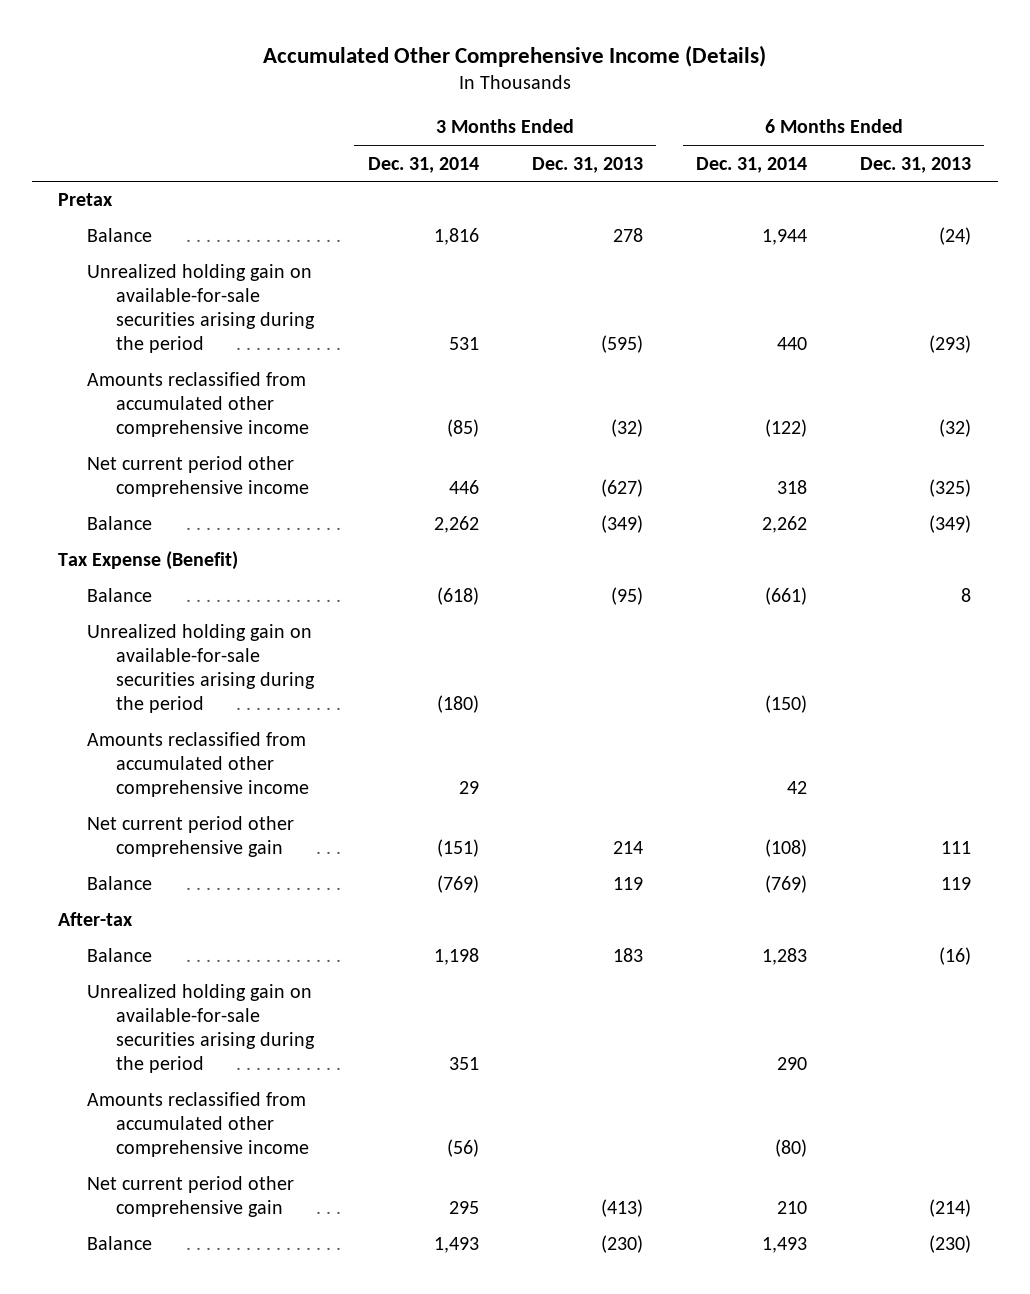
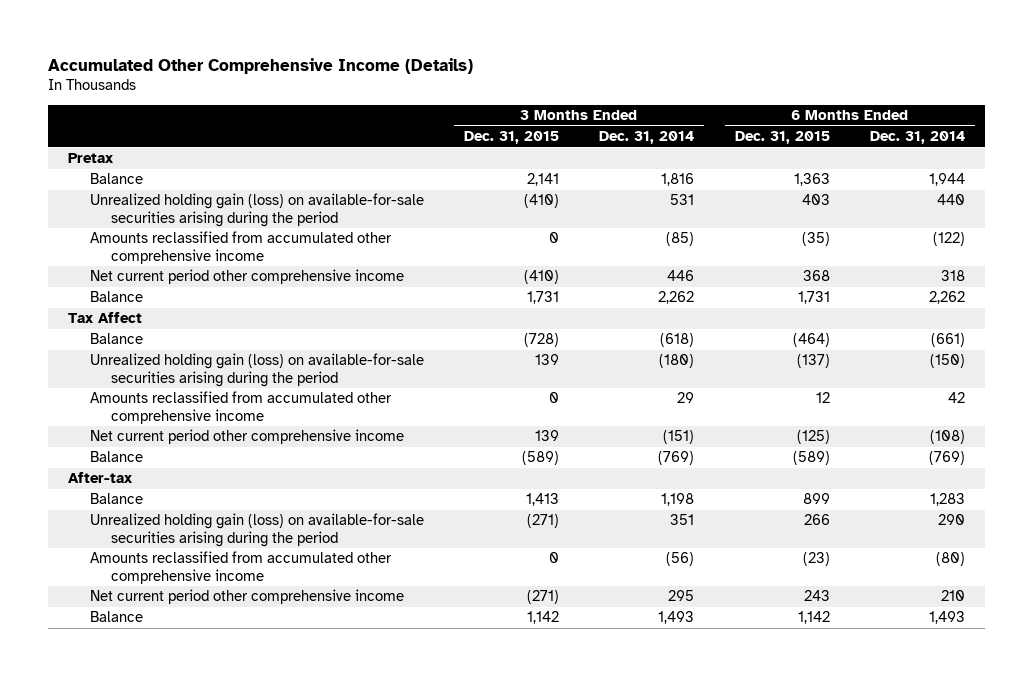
- | 3 Months Ended Dec. 31, 2014 | 3 Months Ended Dec. 31, 2013 | 6 Months Ended Dec. 31, 2014 | 6 Months Ended Dec. 31, 2013
+ | 3 Months Ended Dec. 31, 2015 | 3 Months Ended Dec. 31, 2014 | 6 Months Ended Dec. 31, 2015 | 6 Months Ended Dec. 31, 2014
- Unrealized holding gain on available-for-sale securities arising during the period | 531 | (595) | 440 | (293)
+ Unrealized holding gain (loss) on available-for-sale securities arising during the period | (410) | 531 | 403 | 440
- Tax Expense (Benefit)
+ Tax Affect
- Unrealized holding gain on available-for-sale securities arising during the period | (180) | | (150) |
+ Unrealized holding gain (loss) on available-for-sale securities arising during the period | 139 | (180) | (137) | (150)
- Net current period other comprehensive gain | (151) | 214 | (108) | 111
+ Net current period other comprehensive income | 139 | (151) | (125) | (108)
- Unrealized holding gain on available-for-sale securities arising during the period | 351 | | 290 |
+ Unrealized holding gain (loss) on available-for-sale securities arising during the period | (271) | 351 | 266 | 290
- Net current period other comprehensive gain | 295 | (413) | 210 | (214)
+ Net current period other comprehensive income | (271) | 295 | 243 | 210

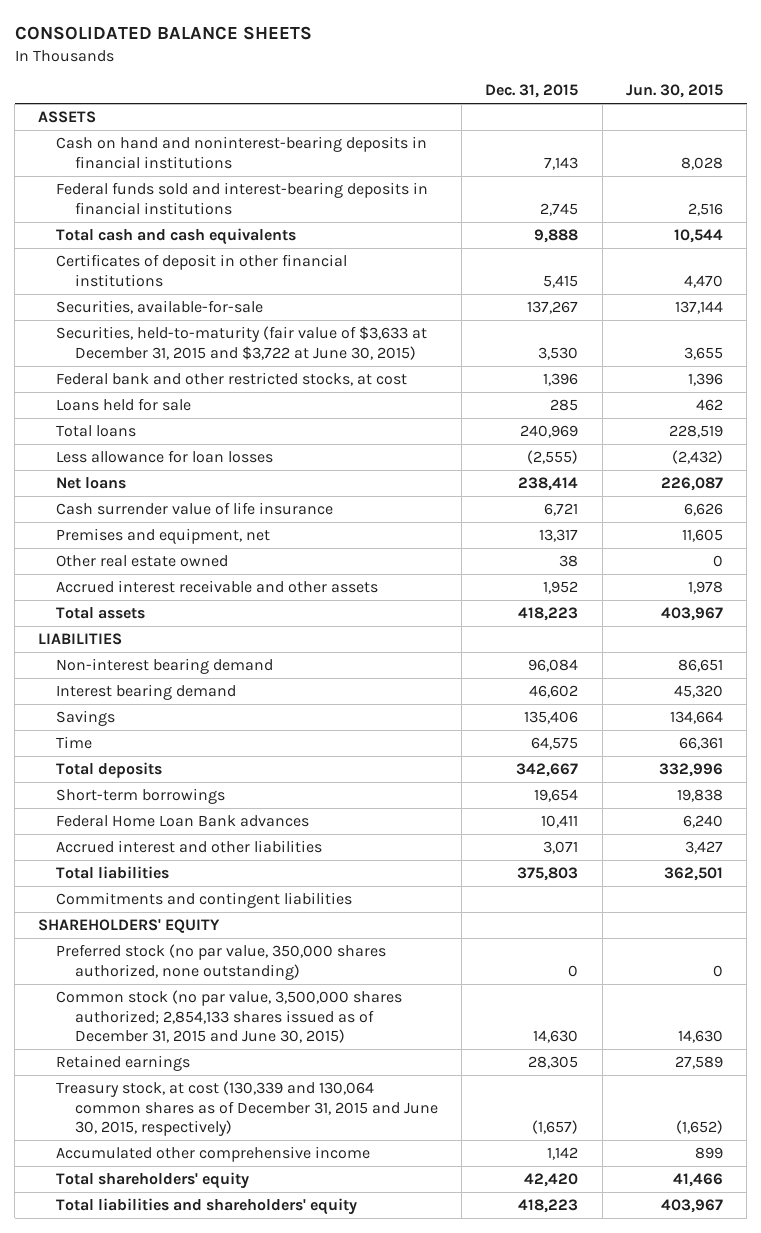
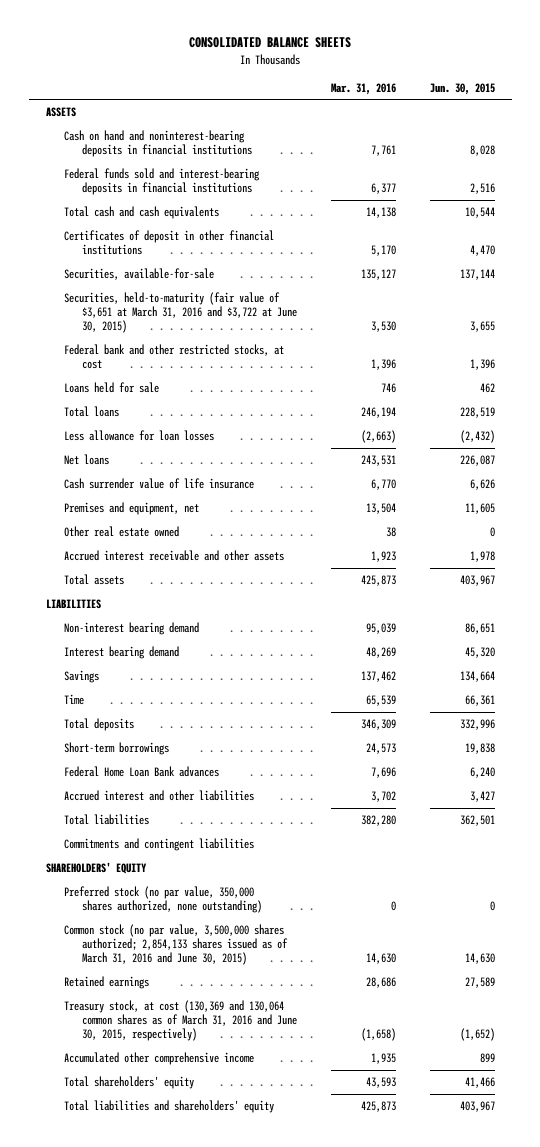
- | Dec. 31, 2015 | Jun. 30, 2015
+ | Mar. 31, 2016 | Jun. 30, 2015
- Securities, held-to-maturity (fair value of $3,633 at December 31, 2015 and $3,722 at June 30, 2015) | 3,530 | 3,655
+ Securities, held-to-maturity (fair value of $3,651 at March 31, 2016 and $3,722 at June 30, 2015) | 3,530 | 3,655
- Common stock (no par value, 3,500,000 shares authorized; 2,854,133 shares issued as of December 31, 2015 and June 30, 2015) | 14,630 | 14,630
+ Common stock (no par value, 3,500,000 shares authorized; 2,854,133 shares issued as of March 31, 2016 and June 30, 2015) | 14,630 | 14,630
- Treasury stock, at cost (130,339 and 130,064 common shares as of December 31, 2015 and June 30, 2015, respectively) | (1,657) | (1,652)
+ Treasury stock, at cost (130,369 and 130,064 common shares as of March 31, 2016 and June 30, 2015, respectively) | (1,658) | (1,652)

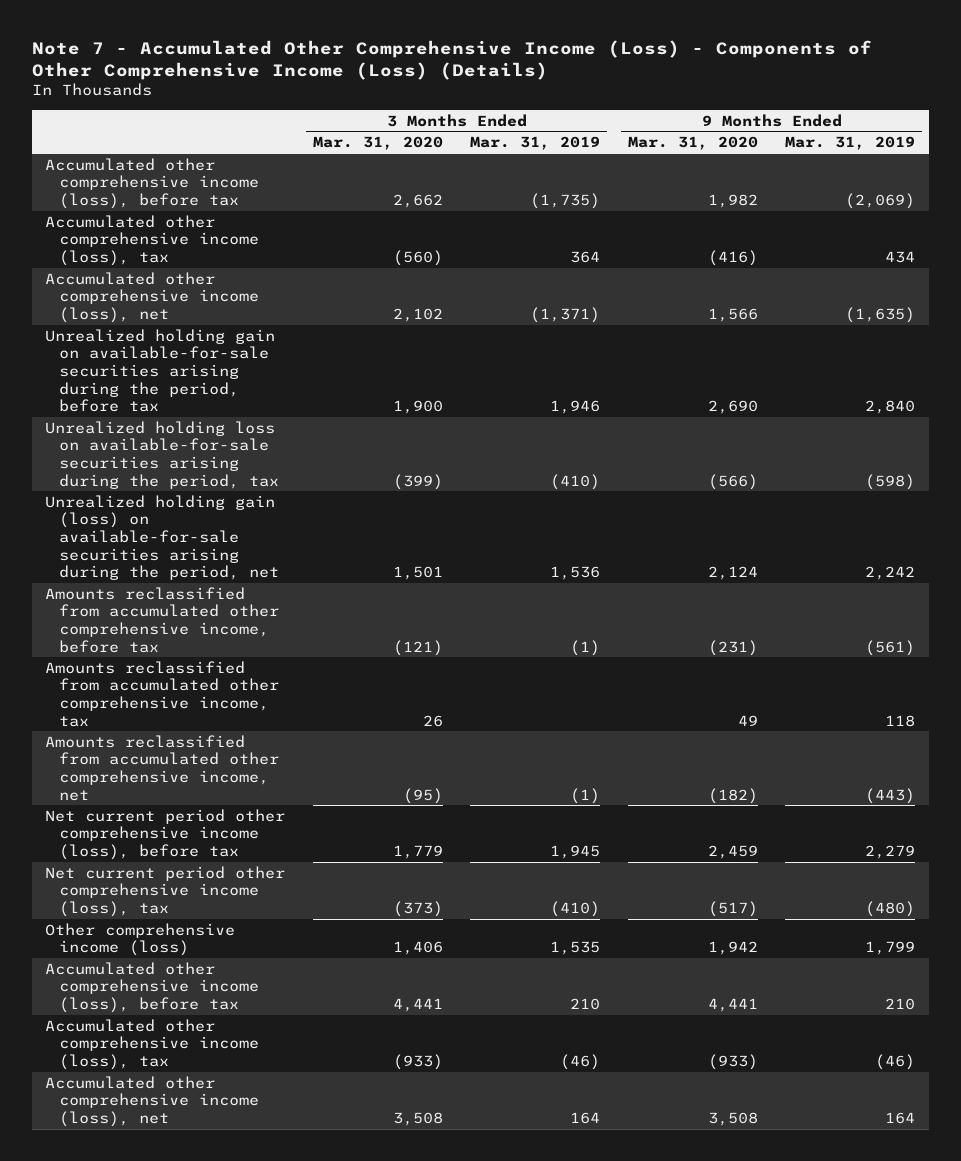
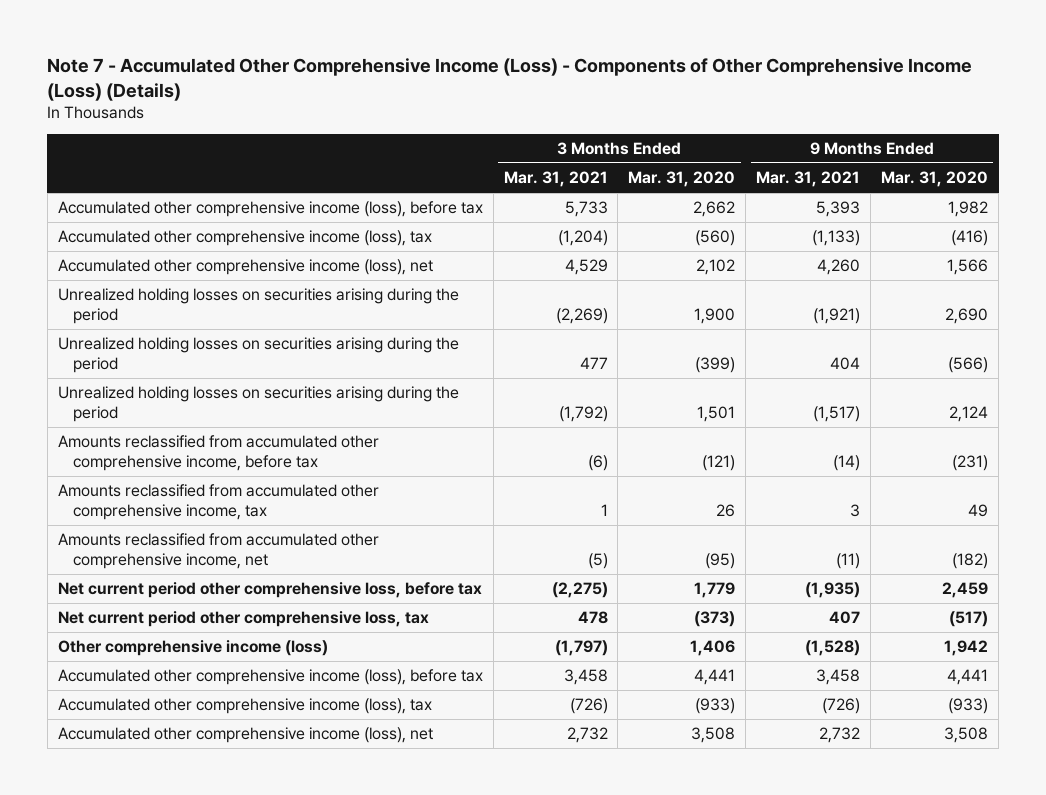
- | 3 Months Ended Mar. 31, 2020 | 3 Months Ended Mar. 31, 2019 | 9 Months Ended Mar. 31, 2020 | 9 Months Ended Mar. 31, 2019
+ | 3 Months Ended Mar. 31, 2021 | 3 Months Ended Mar. 31, 2020 | 9 Months Ended Mar. 31, 2021 | 9 Months Ended Mar. 31, 2020
- Unrealized holding gain on available-for-sale securities arising during the period, before tax | 1,900 | 1,946 | 2,690 | 2,840
- Unrealized holding loss on available-for-sale securities arising during the period, tax | (399) | (410) | (566) | (598)
- Unrealized holding gain (loss) on available-for-sale securities arising during the period, net | 1,501 | 1,536 | 2,124 | 2,242
+ Unrealized holding losses on securities arising during the period | (2,269) | 1,900 | (1,921) | 2,690
+ Unrealized holding losses on securities arising during the period | 477 | (399) | 404 | (566)
+ Unrealized holding losses on securities arising during the period | (1,792) | 1,501 | (1,517) | 2,124
- Net current period other comprehensive income (loss), before tax | 1,779 | 1,945 | 2,459 | 2,279
- Net current period other comprehensive income (loss), tax | (373) | (410) | (517) | (480)
+ Net current period other comprehensive loss, before tax | (2,275) | 1,779 | (1,935) | 2,459
+ Net current period other comprehensive loss, tax | 478 | (373) | 407 | (517)

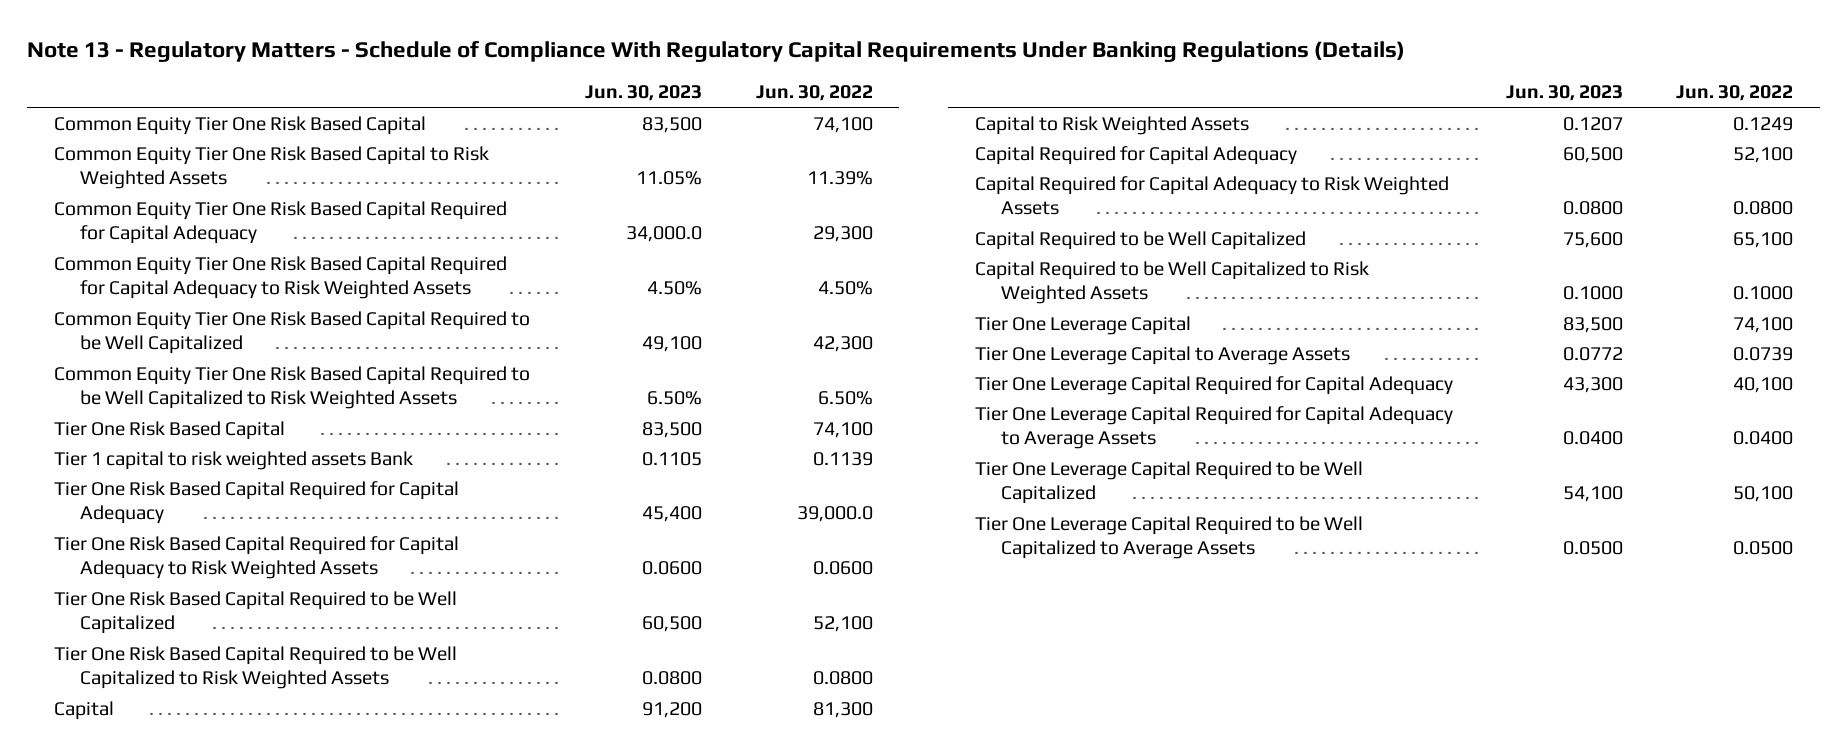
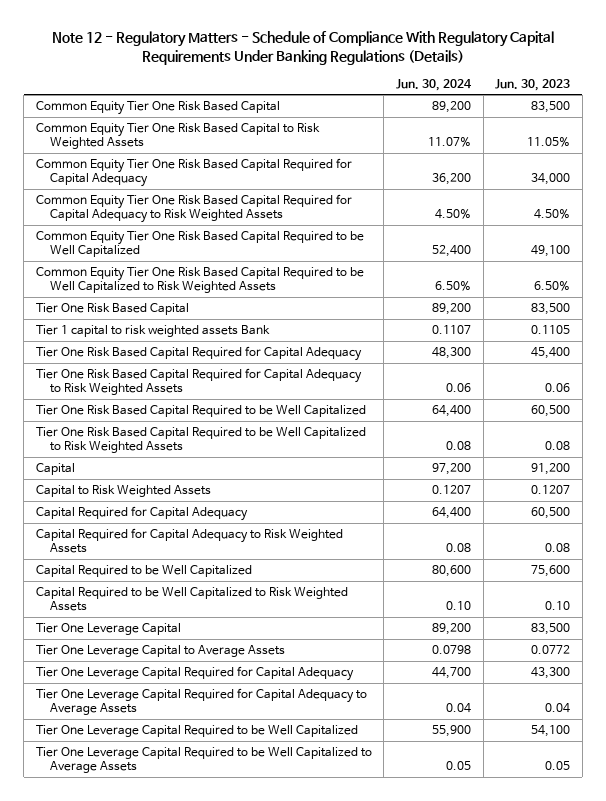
- Note 13 - Regulatory Matters - Schedule of Compliance With Regulatory Capital Requirements Under Banking Regulations (Details)
+ Note 12 - Regulatory Matters - Schedule of Compliance With Regulatory Capital Requirements Under Banking Regulations (Details)
- | Jun. 30, 2023 | Jun. 30, 2022
+ | Jun. 30, 2024 | Jun. 30, 2023
- Common Equity Tier One Risk Based Capital Required for Capital Adequacy | 34,000.0 | 29,300
+ Common Equity Tier One Risk Based Capital Required for Capital Adequacy | 36,200 | 34,000
- Tier One Risk Based Capital Required for Capital Adequacy to Risk Weighted Assets | 0.0600 | 0.0600
+ Tier One Risk Based Capital Required for Capital Adequacy to Risk Weighted Assets | 0.06 | 0.06
- Tier One Risk Based Capital Required to be Well Capitalized to Risk Weighted Assets | 0.0800 | 0.0800
+ Tier One Risk Based Capital Required to be Well Capitalized to Risk Weighted Assets | 0.08 | 0.08
- Capital Required for Capital Adequacy to Risk Weighted Assets | 0.0800 | 0.0800
+ Capital Required for Capital Adequacy to Risk Weighted Assets | 0.08 | 0.08
- Capital Required to be Well Capitalized to Risk Weighted Assets | 0.1000 | 0.1000
+ Capital Required to be Well Capitalized to Risk Weighted Assets | 0.10 | 0.10
- Tier One Leverage Capital Required for Capital Adequacy to Average Assets | 0.0400 | 0.0400
+ Tier One Leverage Capital Required for Capital Adequacy to Average Assets | 0.04 | 0.04
- Tier One Leverage Capital Required to be Well Capitalized to Average Assets | 0.0500 | 0.0500
+ Tier One Leverage Capital Required to be Well Capitalized to Average Assets | 0.05 | 0.05

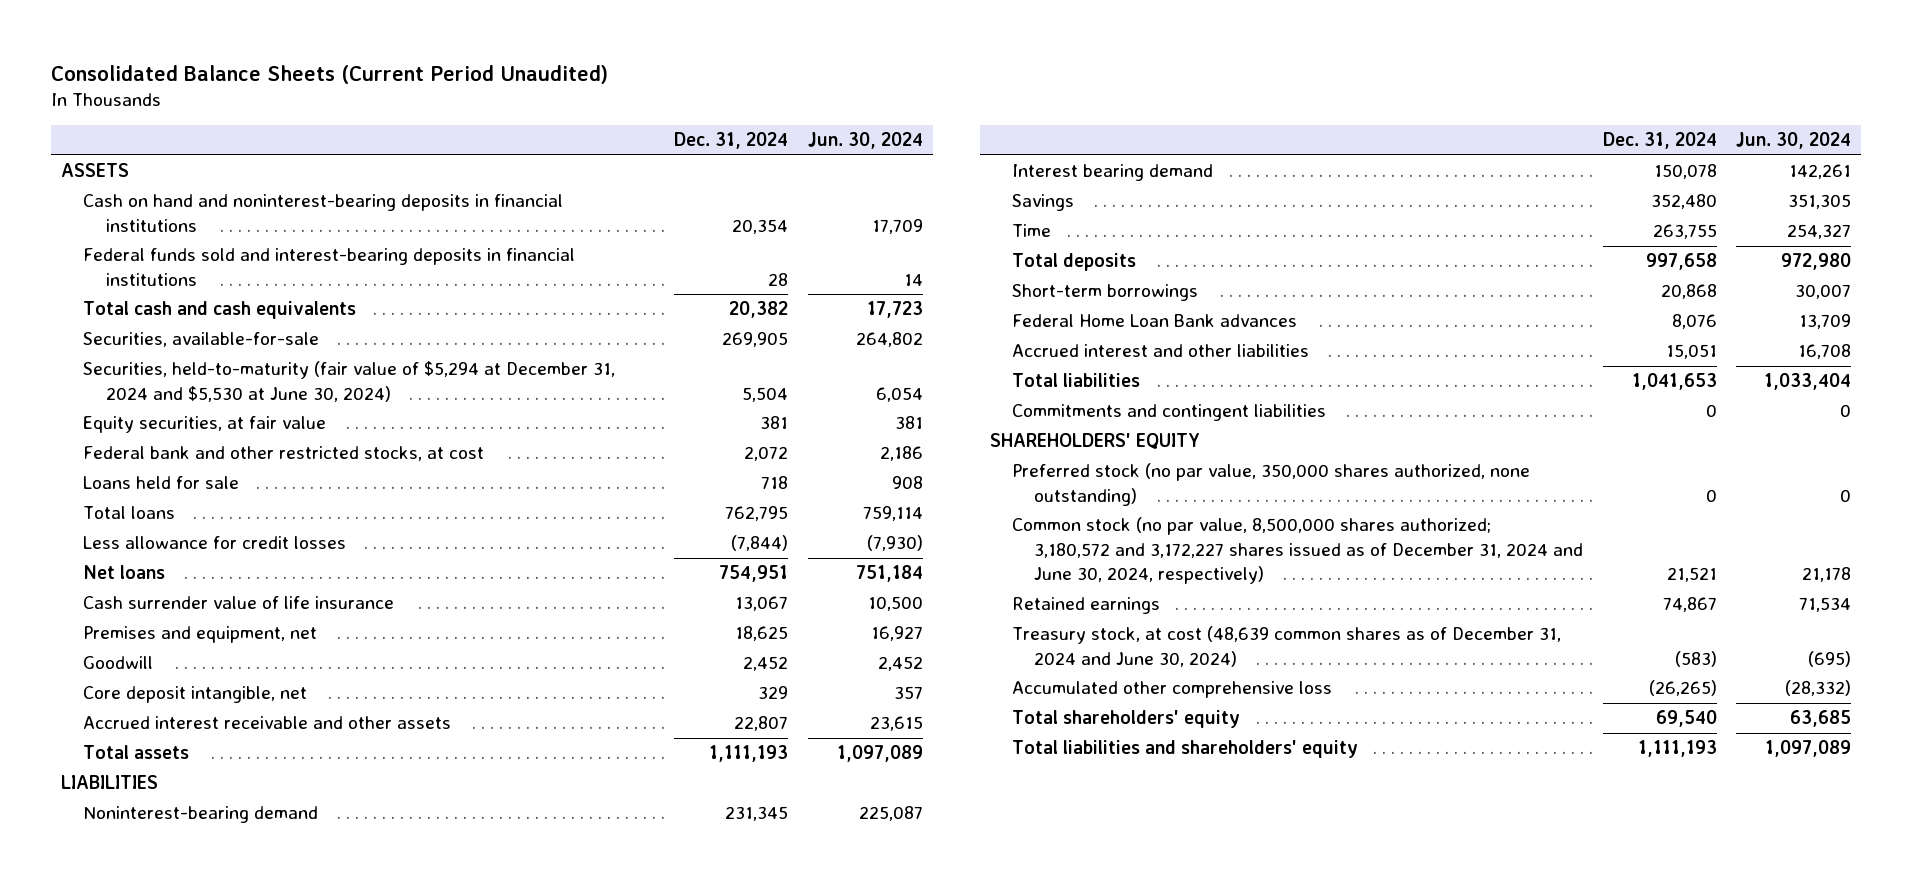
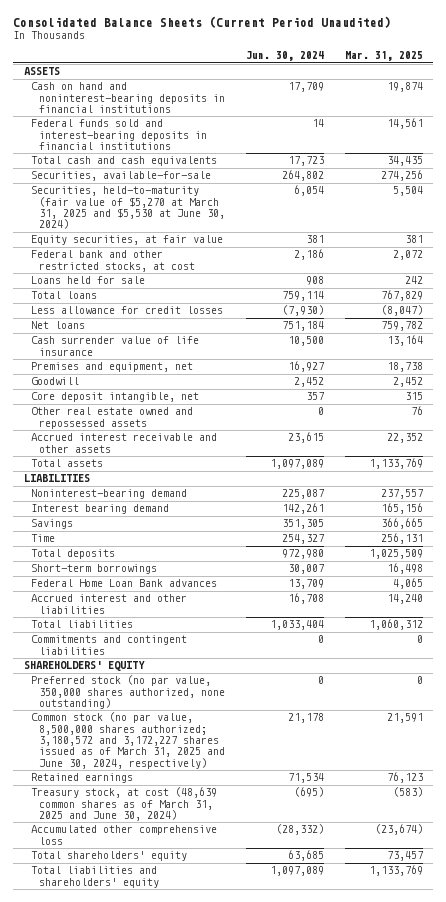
- | Dec. 31, 2024 | Jun. 30, 2024
+ | Jun. 30, 2024 | Mar. 31, 2025
- Securities, held-to-maturity (fair value of $5,294 at December 31, 2024 and $5,530 at June 30, 2024) | 5,504 | 6,054
+ Securities, held-to-maturity (fair value of $5,270 at March 31, 2025 and $5,530 at June 30, 2024) | 6,054 | 5,504
+ Other real estate owned and repossessed assets | 0 | 76
- Common stock (no par value, 8,500,000 shares authorized; 3,180,572 and 3,172,227 shares issued as of December 31, 2024 and June 30, 2024, respectively) | 21,521 | 21,178
+ Common stock (no par value, 8,500,000 shares authorized; 3,180,572 and 3,172,227 shares issued as of March 31, 2025 and June 30, 2024, respectively) | 21,178 | 21,591
- Treasury stock, at cost (48,639 common shares as of December 31, 2024 and June 30, 2024) | (583) | (695)
+ Treasury stock, at cost (48,639 common shares as of March 31, 2025 and June 30, 2024) | (695) | (583)

